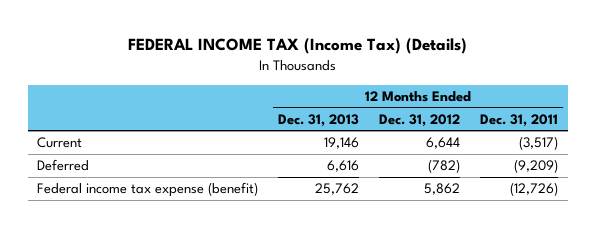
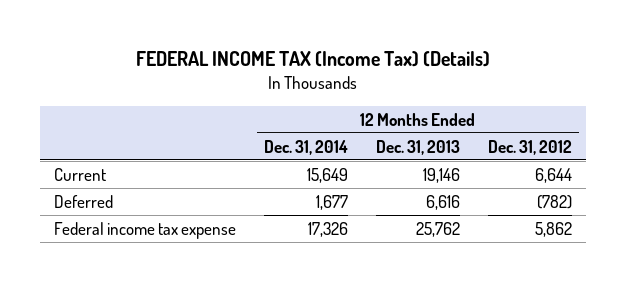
- | 12 Months Ended Dec. 31, 2013 | 12 Months Ended Dec. 31, 2012 | 12 Months Ended Dec. 31, 2011
+ | 12 Months Ended Dec. 31, 2014 | 12 Months Ended Dec. 31, 2013 | 12 Months Ended Dec. 31, 2012
- Federal income tax expense (benefit) | 25,762 | 5,862 | (12,726)
+ Federal income tax expense | 17,326 | 25,762 | 5,862

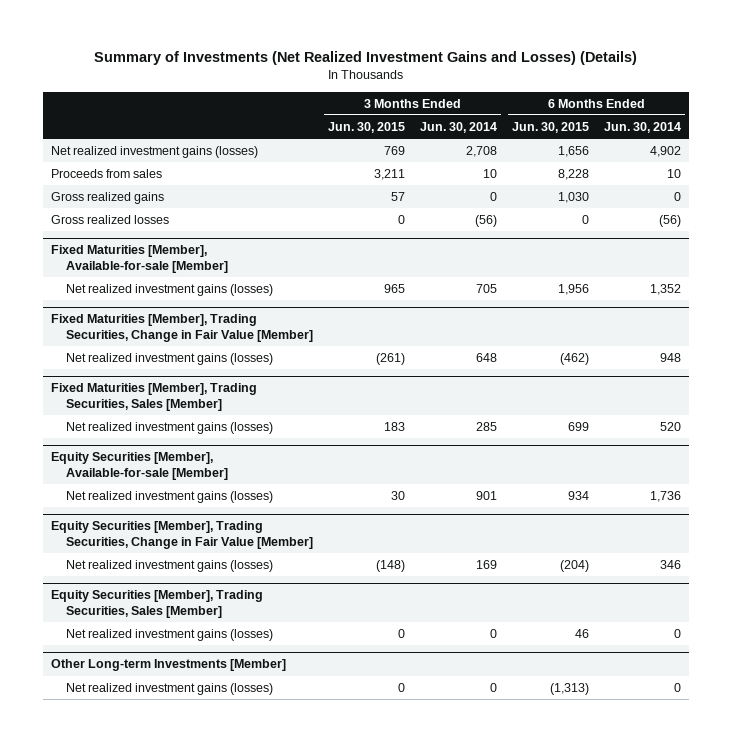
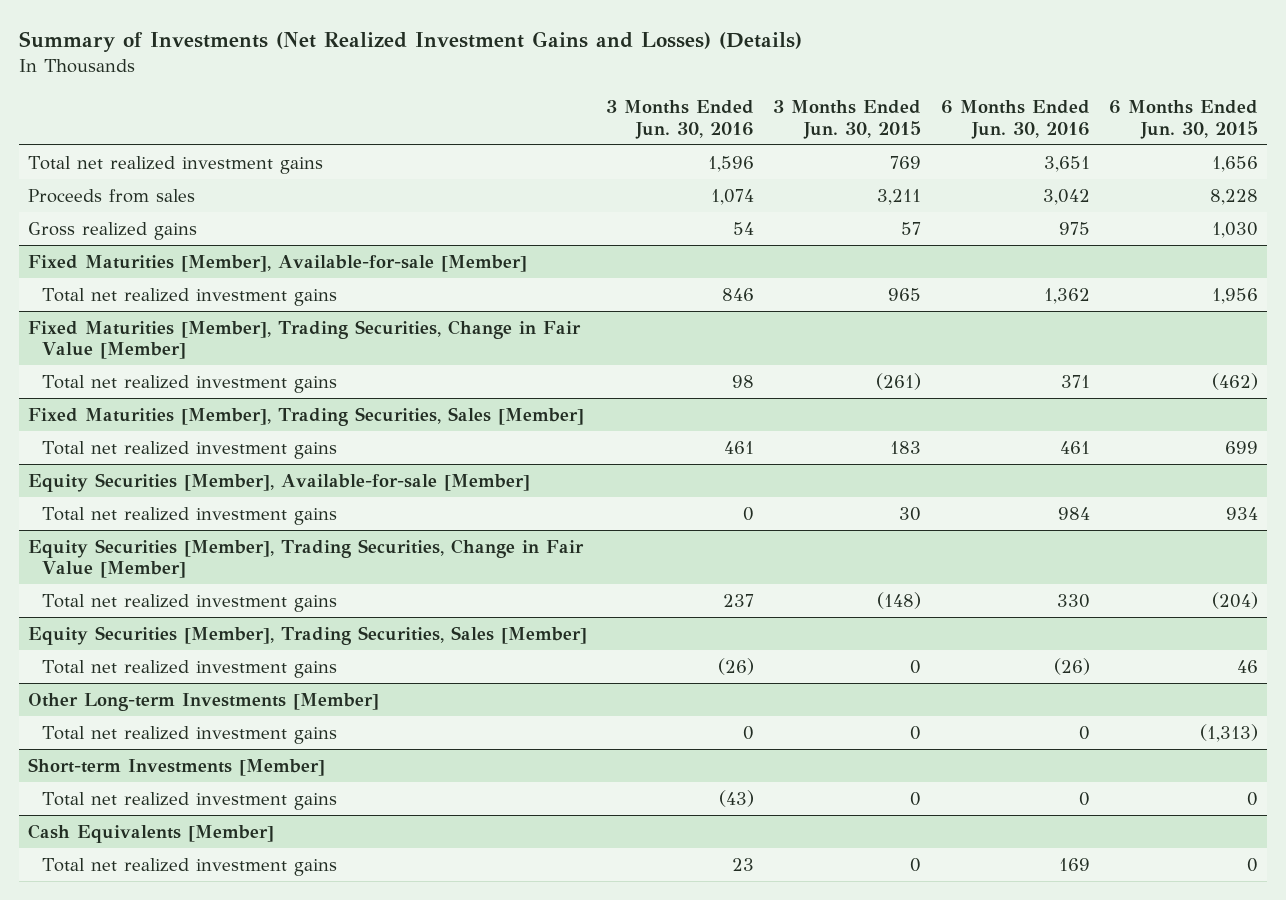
- | 3 Months Ended Jun. 30, 2015 | 3 Months Ended Jun. 30, 2014 | 6 Months Ended Jun. 30, 2015 | 6 Months Ended Jun. 30, 2014
+ | 3 Months Ended Jun. 30, 2016 | 3 Months Ended Jun. 30, 2015 | 6 Months Ended Jun. 30, 2016 | 6 Months Ended Jun. 30, 2015
- Net realized investment gains (losses) | 769 | 2,708 | 1,656 | 4,902
+ Total net realized investment gains | 1,596 | 769 | 3,651 | 1,656
- Gross realized losses | 0 | (56) | 0 | (56)
@ Fixed Maturities [Member], Available-for-sale [Member]
- Net realized investment gains (losses) | 965 | 705 | 1,956 | 1,352
+ Total net realized investment gains | 846 | 965 | 1,362 | 1,956
@ Fixed Maturities [Member], Trading Securities, Change in Fair Value [Member]
- Net realized investment gains (losses) | (261) | 648 | (462) | 948
+ Total net realized investment gains | 98 | (261) | 371 | (462)
@ Fixed Maturities [Member], Trading Securities, Sales [Member]
- Net realized investment gains (losses) | 183 | 285 | 699 | 520
+ Total net realized investment gains | 461 | 183 | 461 | 699
@ Equity Securities [Member], Available-for-sale [Member]
- Net realized investment gains (losses) | 30 | 901 | 934 | 1,736
+ Total net realized investment gains | 0 | 30 | 984 | 934
@ Equity Securities [Member], Trading Securities, Change in Fair Value [Member]
- Net realized investment gains (losses) | (148) | 169 | (204) | 346
+ Total net realized investment gains | 237 | (148) | 330 | (204)
@ Equity Securities [Member], Trading Securities, Sales [Member]
- Net realized investment gains (losses) | 0 | 0 | 46 | 0
+ Total net realized investment gains | (26) | 0 | (26) | 46
@ Other Long-term Investments [Member]
- Net realized investment gains (losses) | 0 | 0 | (1,313) | 0
+ Total net realized investment gains | 0 | 0 | 0 | (1,313)
+ Short-term Investments [Member]
+ Total net realized investment gains | (43) | 0 | 0 | 0
+ Cash Equivalents [Member]
+ Total net realized investment gains | 23 | 0 | 169 | 0

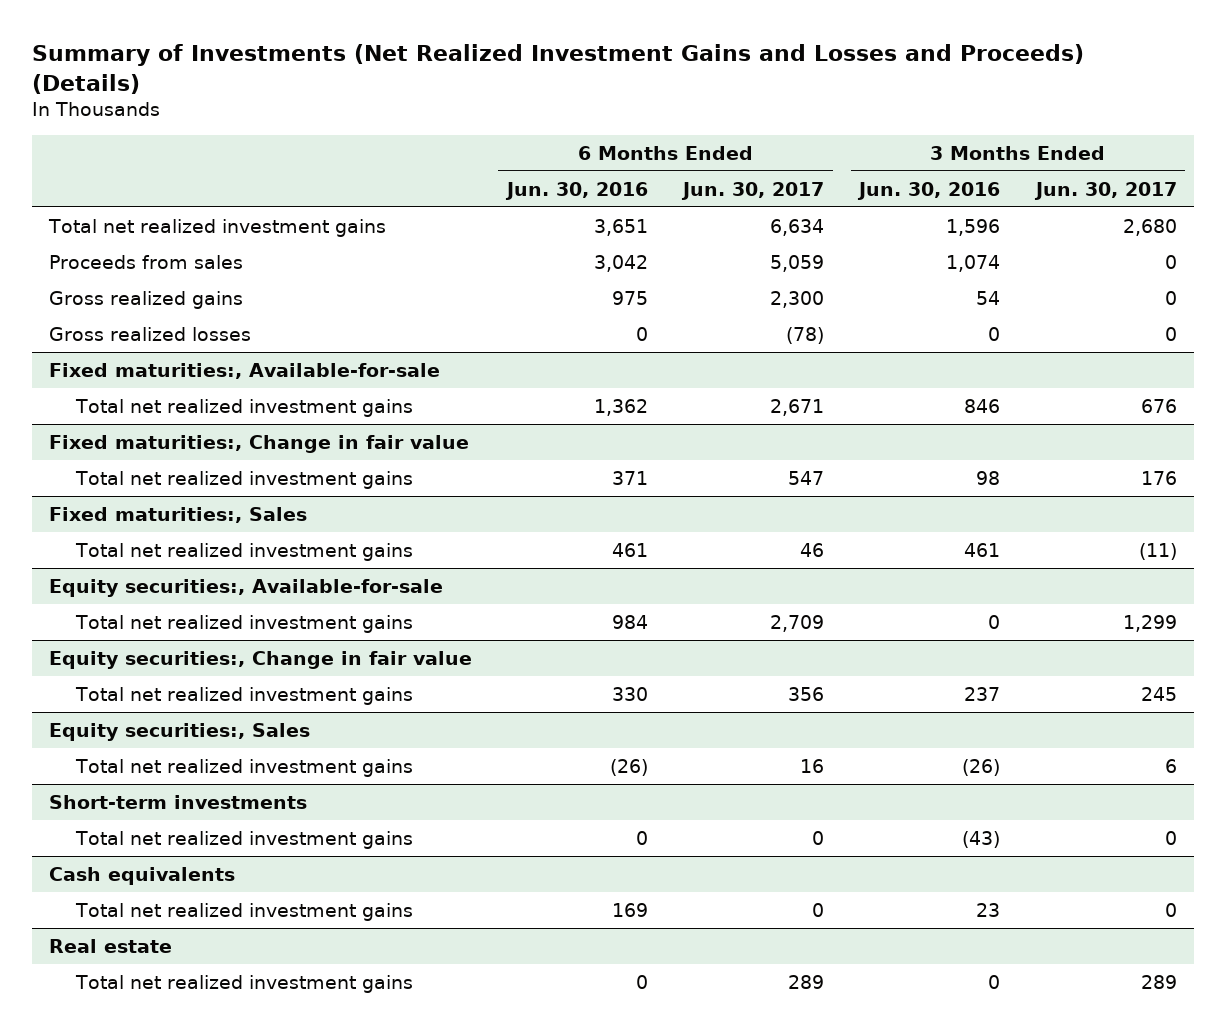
- Summary of Investments (Net Realized Investment Gains and Losses) (Details)
+ Summary of Investments (Net Realized Investment Gains and Losses and Proceeds) (Details)
- | 3 Months Ended Jun. 30, 2016 | 3 Months Ended Jun. 30, 2015 | 6 Months Ended Jun. 30, 2016 | 6 Months Ended Jun. 30, 2015
+ | 6 Months Ended Jun. 30, 2016 | 6 Months Ended Jun. 30, 2017 | 3 Months Ended Jun. 30, 2016 | 3 Months Ended Jun. 30, 2017
- Fixed Maturities [Member], Available-for-sale [Member]
+ Gross realized losses | 0 | (78) | 0 | 0
+ Fixed maturities:, Available-for-sale
- Fixed Maturities [Member], Trading Securities, Change in Fair Value [Member]
+ Fixed maturities:, Change in fair value
- Fixed Maturities [Member], Trading Securities, Sales [Member]
+ Fixed maturities:, Sales
- Equity Securities [Member], Available-for-sale [Member]
+ Equity securities:, Available-for-sale
- Equity Securities [Member], Trading Securities, Change in Fair Value [Member]
+ Equity securities:, Change in fair value
- Equity Securities [Member], Trading Securities, Sales [Member]
+ Equity securities:, Sales
- Other Long-term Investments [Member]
- Total net realized investment gains | 0 | 0 | 0 | (1,313)
- Short-term Investments [Member]
+ Short-term investments
- Cash Equivalents [Member]
+ Cash equivalents
+ Real estate
+ Total net realized investment gains | 0 | 289 | 0 | 289

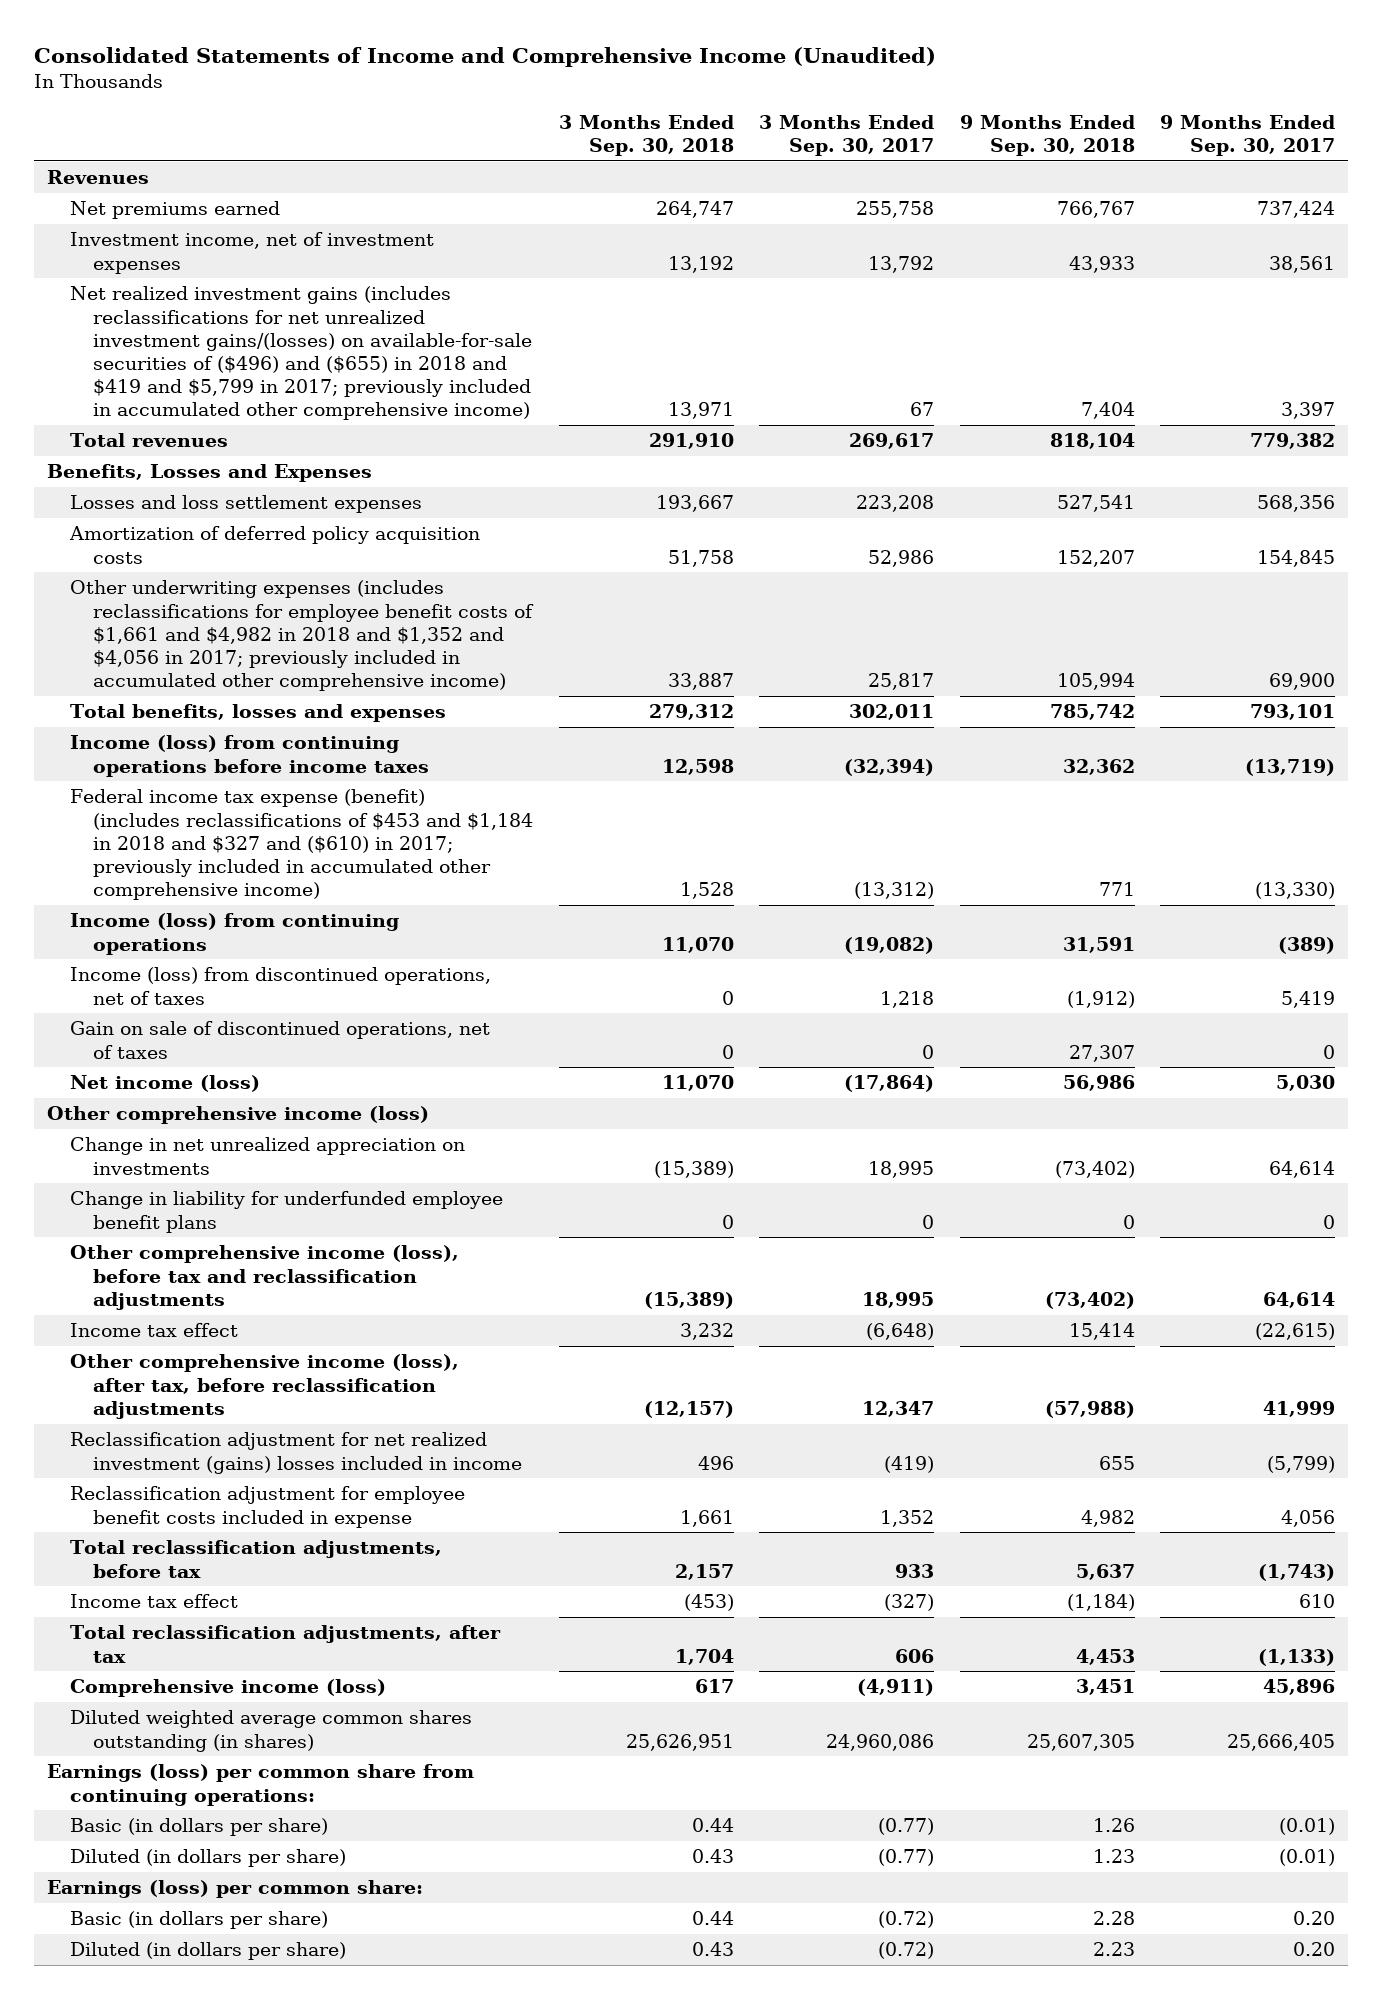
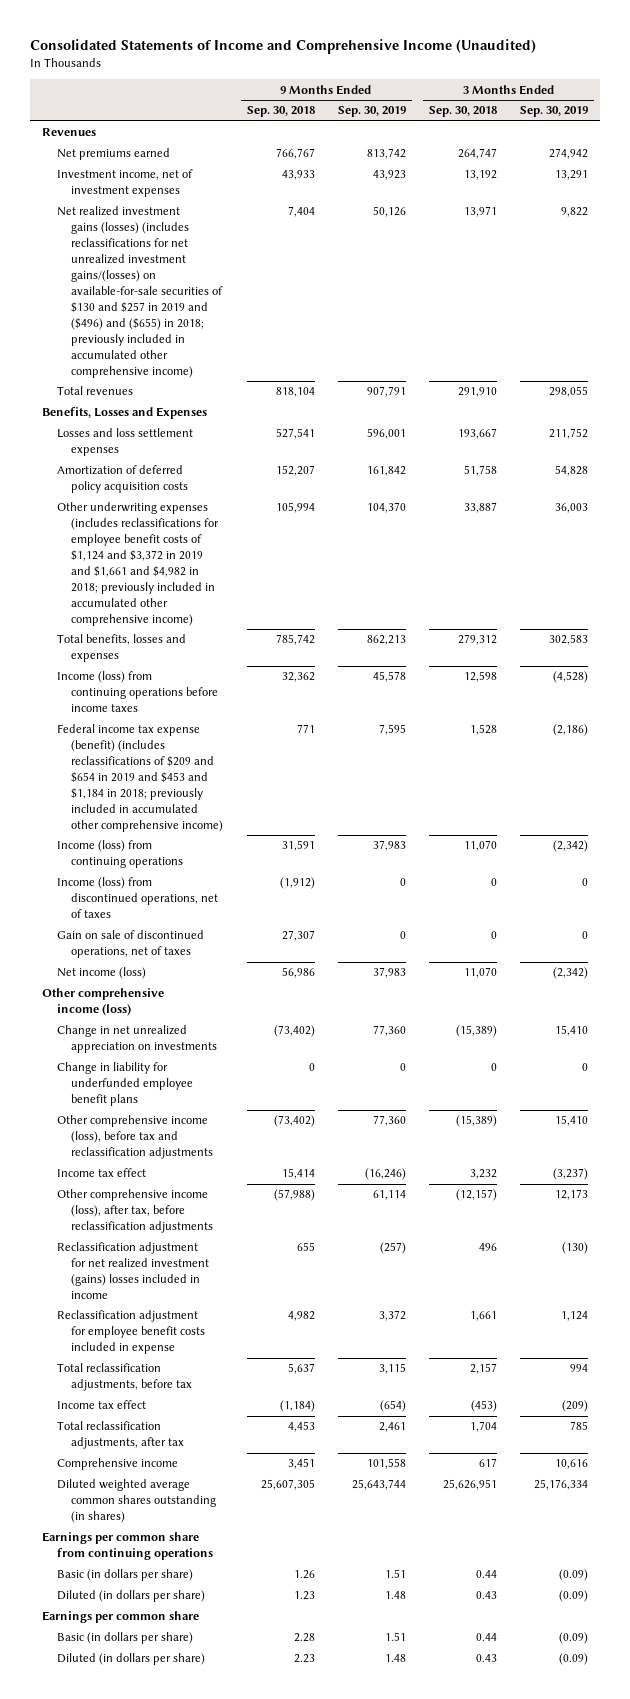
- | 3 Months Ended Sep. 30, 2018 | 3 Months Ended Sep. 30, 2017 | 9 Months Ended Sep. 30, 2018 | 9 Months Ended Sep. 30, 2017
+ | 9 Months Ended Sep. 30, 2018 | 9 Months Ended Sep. 30, 2019 | 3 Months Ended Sep. 30, 2018 | 3 Months Ended Sep. 30, 2019
- Net realized investment gains (includes reclassifications for net unrealized investment gains/(losses) on available-for-sale securities of ($496) and ($655) in 2018 and $419 and $5,799 in 2017; previously included in accumulated other comprehensive income) | 13,971 | 67 | 7,404 | 3,397
+ Net realized investment gains (losses) (includes reclassifications for net unrealized investment gains/(losses) on available-for-sale securities of $130 and $257 in 2019 and ($496) and ($655) in 2018; previously included in accumulated other comprehensive income) | 7,404 | 50,126 | 13,971 | 9,822
- Other underwriting expenses (includes reclassifications for employee benefit costs of $1,661 and $4,982 in 2018 and $1,352 and $4,056 in 2017; previously included in accumulated other comprehensive income) | 33,887 | 25,817 | 105,994 | 69,900
+ Other underwriting expenses (includes reclassifications for employee benefit costs of $1,124 and $3,372 in 2019 and $1,661 and $4,982 in 2018; previously included in accumulated other comprehensive income) | 105,994 | 104,370 | 33,887 | 36,003
- Federal income tax expense (benefit) (includes reclassifications of $453 and $1,184 in 2018 and $327 and ($610) in 2017; previously included in accumulated other comprehensive income) | 1,528 | (13,312) | 771 | (13,330)
+ Federal income tax expense (benefit) (includes reclassifications of $209 and $654 in 2019 and $453 and $1,184 in 2018; previously included in accumulated other comprehensive income) | 771 | 7,595 | 1,528 | (2,186)
- Comprehensive income (loss) | 617 | (4,911) | 3,451 | 45,896
+ Comprehensive income | 3,451 | 101,558 | 617 | 10,616
- Earnings (loss) per common share from continuing operations:
+ Earnings per common share from continuing operations
- Earnings (loss) per common share:
+ Earnings per common share

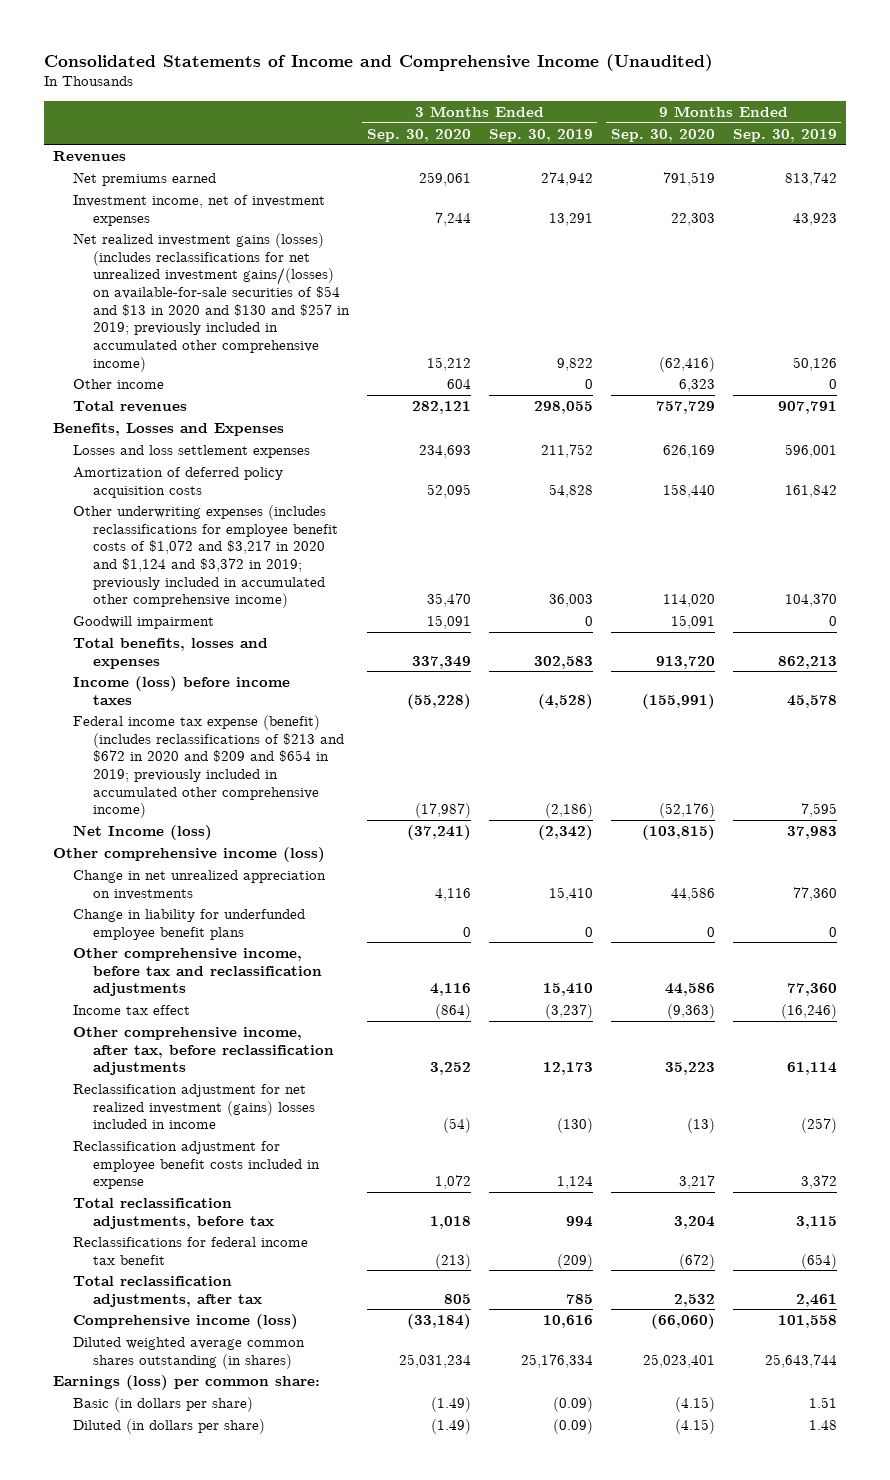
- | 9 Months Ended Sep. 30, 2018 | 9 Months Ended Sep. 30, 2019 | 3 Months Ended Sep. 30, 2018 | 3 Months Ended Sep. 30, 2019
+ | 3 Months Ended Sep. 30, 2020 | 3 Months Ended Sep. 30, 2019 | 9 Months Ended Sep. 30, 2020 | 9 Months Ended Sep. 30, 2019
- Net realized investment gains (losses) (includes reclassifications for net unrealized investment gains/(losses) on available-for-sale securities of $130 and $257 in 2019 and ($496) and ($655) in 2018; previously included in accumulated other comprehensive income) | 7,404 | 50,126 | 13,971 | 9,822
+ Net realized investment gains (losses) (includes reclassifications for net unrealized investment gains/(losses) on available-for-sale securities of $54 and $13 in 2020 and $130 and $257 in 2019; previously included in accumulated other comprehensive income) | 15,212 | 9,822 | (62,416) | 50,126
+ Other income | 604 | 0 | 6,323 | 0
- Other underwriting expenses (includes reclassifications for employee benefit costs of $1,124 and $3,372 in 2019 and $1,661 and $4,982 in 2018; previously included in accumulated other comprehensive income) | 105,994 | 104,370 | 33,887 | 36,003
+ Other underwriting expenses (includes reclassifications for employee benefit costs of $1,072 and $3,217 in 2020 and $1,124 and $3,372 in 2019; previously included in accumulated other comprehensive income) | 35,470 | 36,003 | 114,020 | 104,370
+ Goodwill impairment | 15,091 | 0 | 15,091 | 0
- Income (loss) from continuing operations before income taxes | 32,362 | 45,578 | 12,598 | (4,528)
- Federal income tax expense (benefit) (includes reclassifications of $209 and $654 in 2019 and $453 and $1,184 in 2018; previously included in accumulated other comprehensive income) | 771 | 7,595 | 1,528 | (2,186)
- Income (loss) from continuing operations | 31,591 | 37,983 | 11,070 | (2,342)
- Income (loss) from discontinued operations, net of taxes | (1,912) | 0 | 0 | 0
- Gain on sale of discontinued operations, net of taxes | 27,307 | 0 | 0 | 0
- Net income (loss) | 56,986 | 37,983 | 11,070 | (2,342)
+ Income (loss) before income taxes | (55,228) | (4,528) | (155,991) | 45,578
+ Federal income tax expense (benefit) (includes reclassifications of $213 and $672 in 2020 and $209 and $654 in 2019; previously included in accumulated other comprehensive income) | (17,987) | (2,186) | (52,176) | 7,595
+ Net Income (loss) | (37,241) | (2,342) | (103,815) | 37,983
- Other comprehensive income (loss), before tax and reclassification adjustments | (73,402) | 77,360 | (15,389) | 15,410
+ Other comprehensive income, before tax and reclassification adjustments | 4,116 | 15,410 | 44,586 | 77,360
- Other comprehensive income (loss), after tax, before reclassification adjustments | (57,988) | 61,114 | (12,157) | 12,173
+ Other comprehensive income, after tax, before reclassification adjustments | 3,252 | 12,173 | 35,223 | 61,114
- Income tax effect | (1,184) | (654) | (453) | (209)
+ Reclassifications for federal income tax benefit | (213) | (209) | (672) | (654)
- Comprehensive income | 3,451 | 101,558 | 617 | 10,616
+ Comprehensive income (loss) | (33,184) | 10,616 | (66,060) | 101,558
- Earnings per common share from continuing operations
- Basic (in dollars per share) | 1.26 | 1.51 | 0.44 | (0.09)
- Diluted (in dollars per share) | 1.23 | 1.48 | 0.43 | (0.09)
- Earnings per common share
+ Earnings (loss) per common share:

